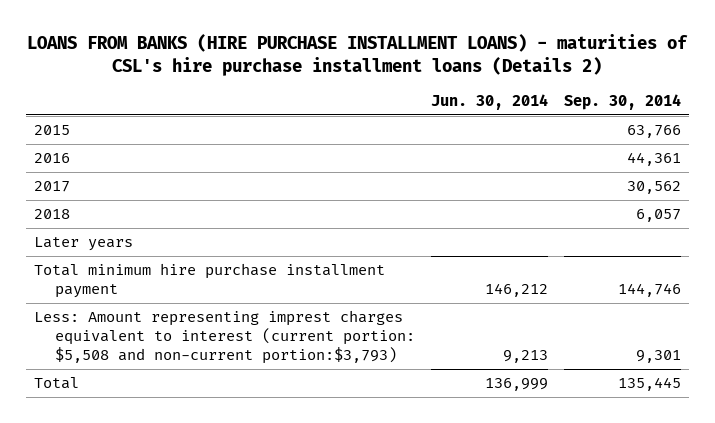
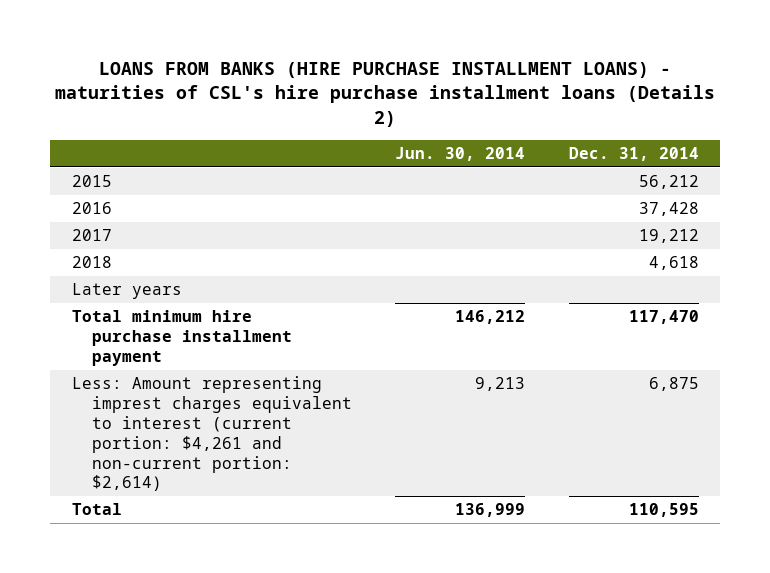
- | Jun. 30, 2014 | Sep. 30, 2014
+ | Jun. 30, 2014 | Dec. 31, 2014
- Less: Amount representing imprest charges equivalent to interest (current portion: $5,508 and non-current portion:$3,793) | 9,213 | 9,301
+ Less: Amount representing imprest charges equivalent to interest (current portion: $4,261 and non-current portion: $2,614) | 9,213 | 6,875

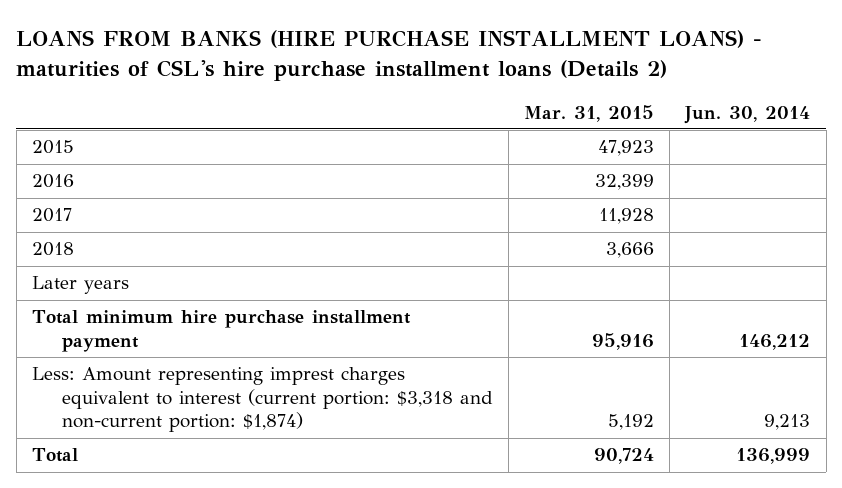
- | Jun. 30, 2014 | Dec. 31, 2014
+ | Mar. 31, 2015 | Jun. 30, 2014
- Less: Amount representing imprest charges equivalent to interest (current portion: $4,261 and non-current portion: $2,614) | 9,213 | 6,875
+ Less: Amount representing imprest charges equivalent to interest (current portion: $3,318 and non-current portion: $1,874) | 5,192 | 9,213

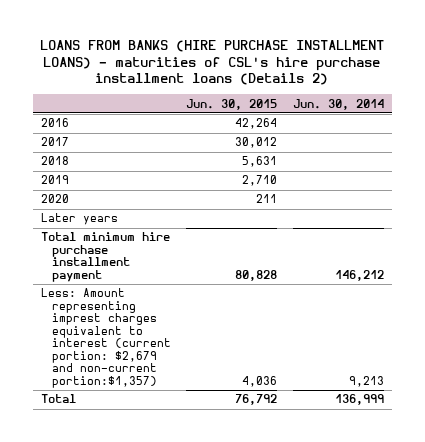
- | Mar. 31, 2015 | Jun. 30, 2014
+ | Jun. 30, 2015 | Jun. 30, 2014
- 2015 | 47,923 |
+ 2019 | 2,710 |
+ 2020 | 211 |
- Less: Amount representing imprest charges equivalent to interest (current portion: $3,318 and non-current portion: $1,874) | 5,192 | 9,213
+ Less: Amount representing imprest charges equivalent to interest (current portion: $2,679 and non-current portion:$1,357) | 4,036 | 9,213

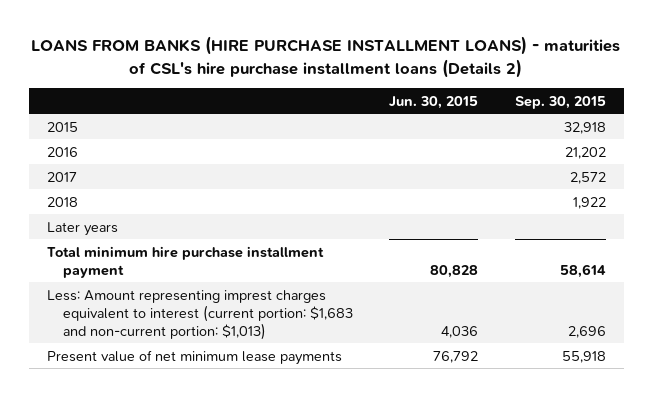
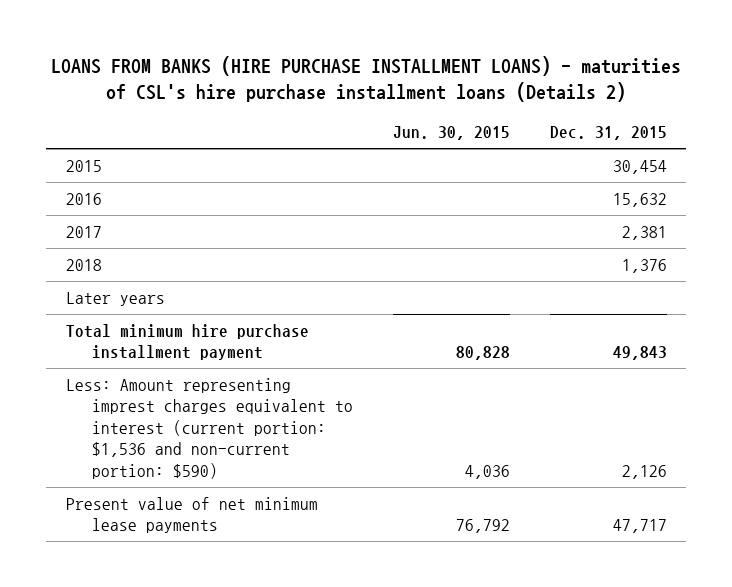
- | Jun. 30, 2015 | Sep. 30, 2015
+ | Jun. 30, 2015 | Dec. 31, 2015
- Less: Amount representing imprest charges equivalent to interest (current portion: $1,683 and non-current portion: $1,013) | 4,036 | 2,696
+ Less: Amount representing imprest charges equivalent to interest (current portion: $1,536 and non-current portion: $590) | 4,036 | 2,126

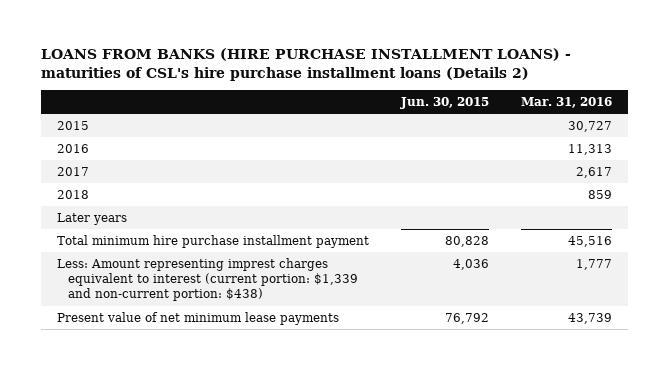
- | Jun. 30, 2015 | Dec. 31, 2015
+ | Jun. 30, 2015 | Mar. 31, 2016
- Less: Amount representing imprest charges equivalent to interest (current portion: $1,536 and non-current portion: $590) | 4,036 | 2,126
+ Less: Amount representing imprest charges equivalent to interest (current portion: $1,339 and non-current portion: $438) | 4,036 | 1,777

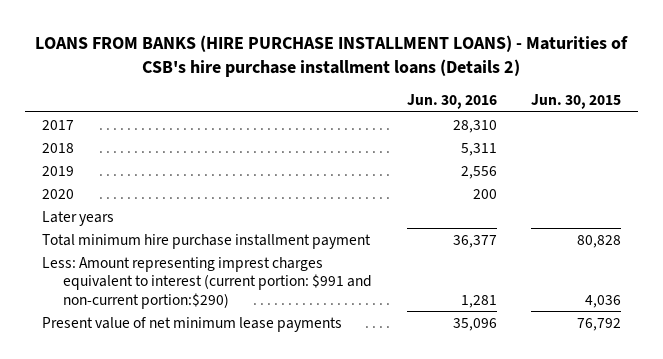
- LOANS FROM BANKS (HIRE PURCHASE INSTALLMENT LOANS) - maturities of CSL's hire purchase installment loans (Details 2)
+ LOANS FROM BANKS (HIRE PURCHASE INSTALLMENT LOANS) - Maturities of CSB's hire purchase installment loans (Details 2)
- | Jun. 30, 2015 | Mar. 31, 2016
+ | Jun. 30, 2016 | Jun. 30, 2015
- 2015 | | 30,727
- 2016 | | 11,313
+ 2019 | 2,556 |
+ 2020 | 200 |
- Less: Amount representing imprest charges equivalent to interest (current portion: $1,339 and non-current portion: $438) | 4,036 | 1,777
+ Less: Amount representing imprest charges equivalent to interest (current portion: $991 and non-current portion:$290) | 1,281 | 4,036

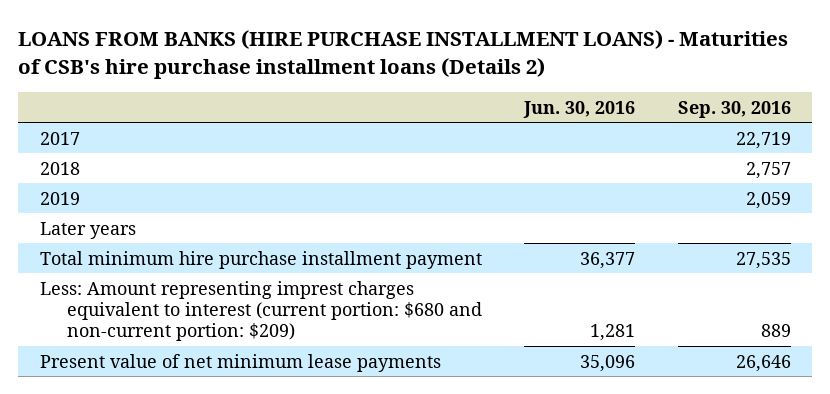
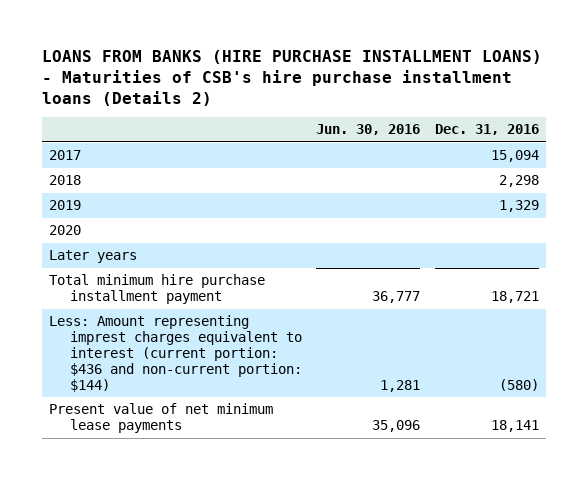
- | Jun. 30, 2016 | Sep. 30, 2016
+ | Jun. 30, 2016 | Dec. 31, 2016
+ 2020
- Total minimum hire purchase installment payment | 36,377 | 27,535
- Less: Amount representing imprest charges equivalent to interest (current portion: $680 and non-current portion: $209) | 1,281 | 889
+ Total minimum hire purchase installment payment | 36,777 | 18,721
+ Less: Amount representing imprest charges equivalent to interest (current portion: $436 and non-current portion: $144) | 1,281 | (580)

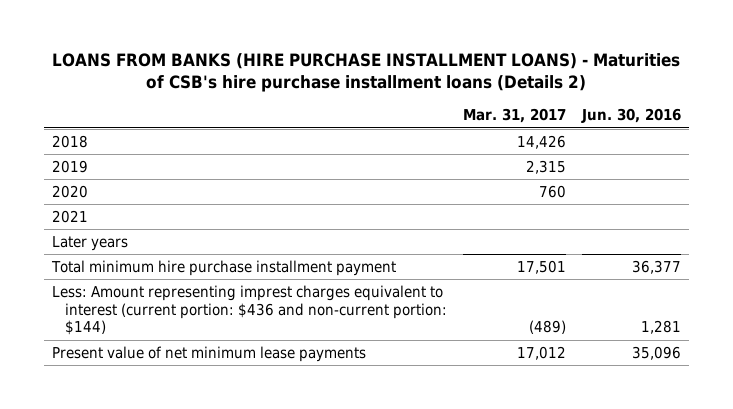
- | Jun. 30, 2016 | Dec. 31, 2016
+ | Mar. 31, 2017 | Jun. 30, 2016
- 2017 | | 15,094
+ 2021
- Total minimum hire purchase installment payment | 36,777 | 18,721
+ Total minimum hire purchase installment payment | 17,501 | 36,377

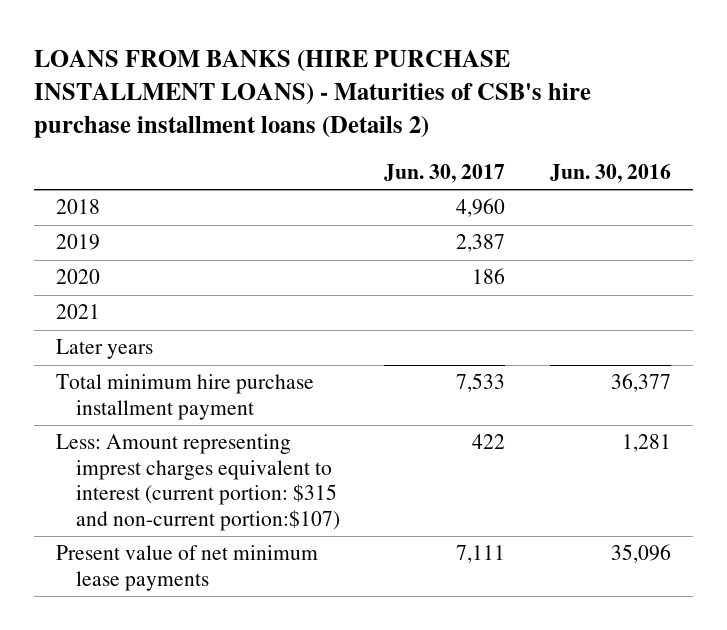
- | Mar. 31, 2017 | Jun. 30, 2016
+ | Jun. 30, 2017 | Jun. 30, 2016
- Less: Amount representing imprest charges equivalent to interest (current portion: $436 and non-current portion: $144) | (489) | 1,281
+ Less: Amount representing imprest charges equivalent to interest (current portion: $315 and non-current portion:$107) | 422 | 1,281

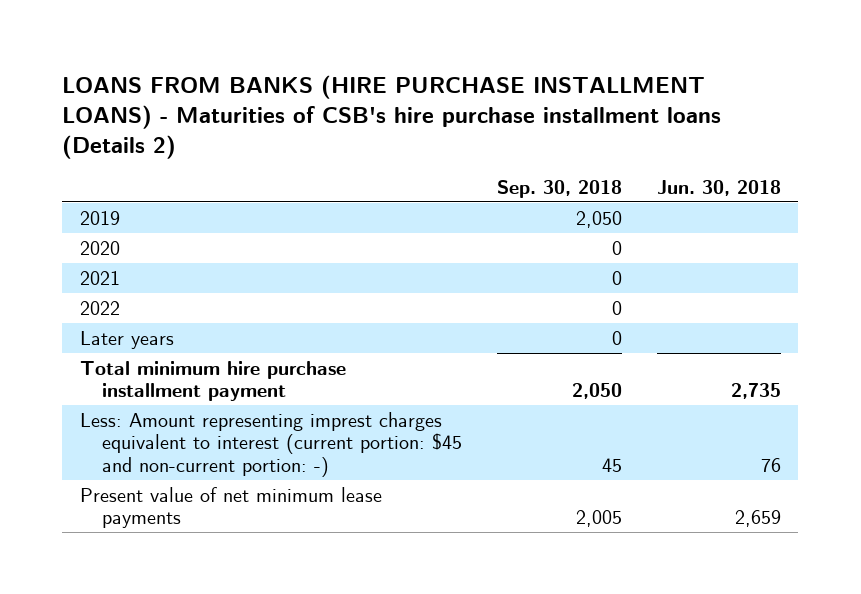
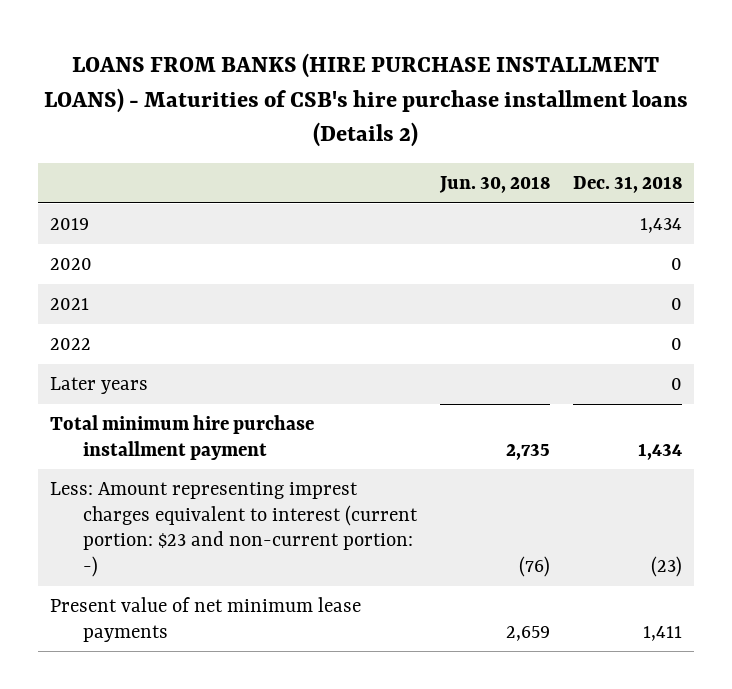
- | Sep. 30, 2018 | Jun. 30, 2018
+ | Jun. 30, 2018 | Dec. 31, 2018
- Less: Amount representing imprest charges equivalent to interest (current portion: $45 and non-current portion: -) | 45 | 76
+ Less: Amount representing imprest charges equivalent to interest (current portion: $23 and non-current portion: -) | (76) | (23)

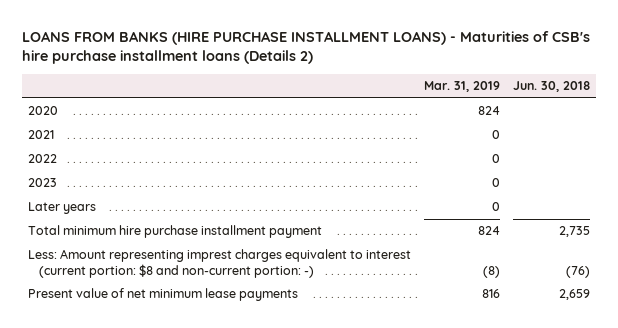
- | Jun. 30, 2018 | Dec. 31, 2018
+ | Mar. 31, 2019 | Jun. 30, 2018
- 2019 | | 1,434
+ 2023 | 0 |
- Less: Amount representing imprest charges equivalent to interest (current portion: $23 and non-current portion: -) | (76) | (23)
+ Less: Amount representing imprest charges equivalent to interest (current portion: $8 and non-current portion: -) | (8) | (76)

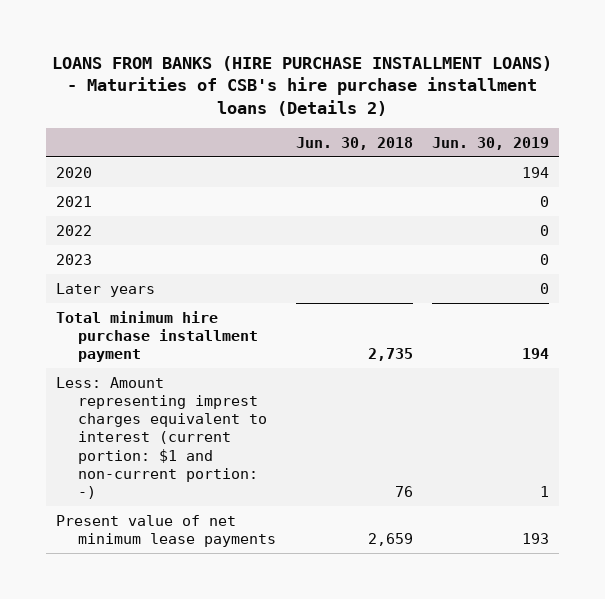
- | Mar. 31, 2019 | Jun. 30, 2018
+ | Jun. 30, 2018 | Jun. 30, 2019
- Less: Amount representing imprest charges equivalent to interest (current portion: $8 and non-current portion: -) | (8) | (76)
+ Less: Amount representing imprest charges equivalent to interest (current portion: $1 and non-current portion: -) | 76 | 1

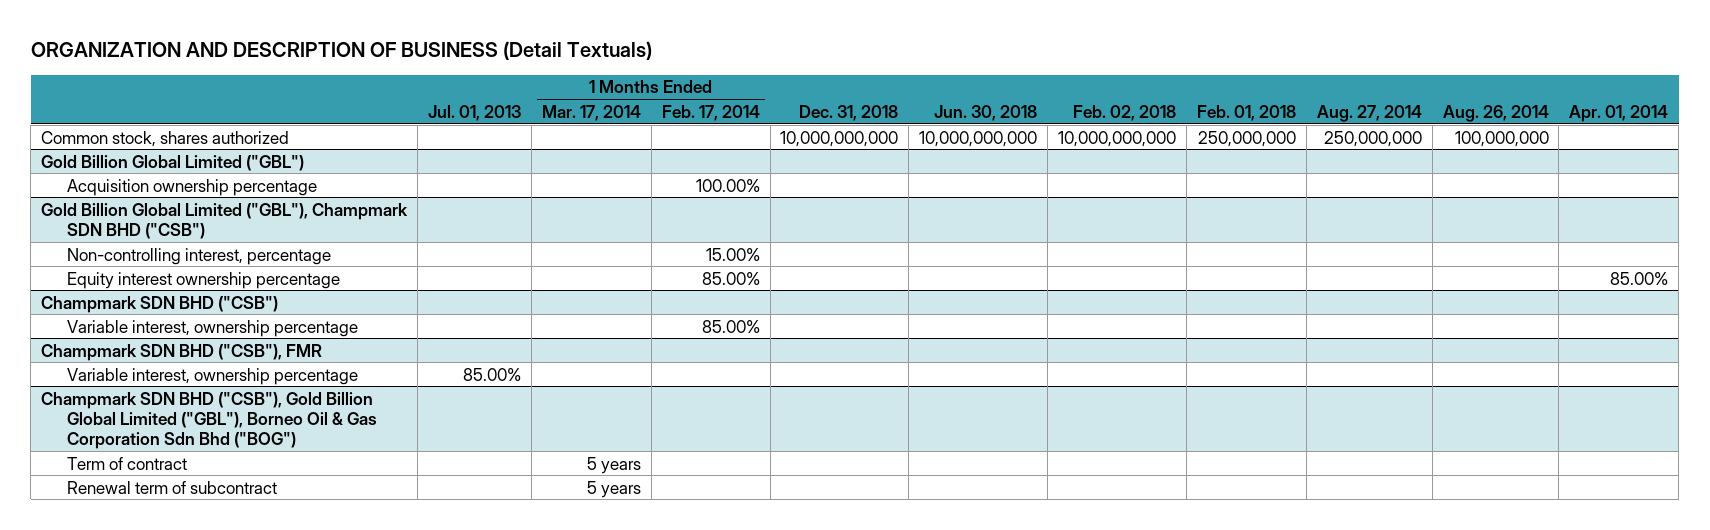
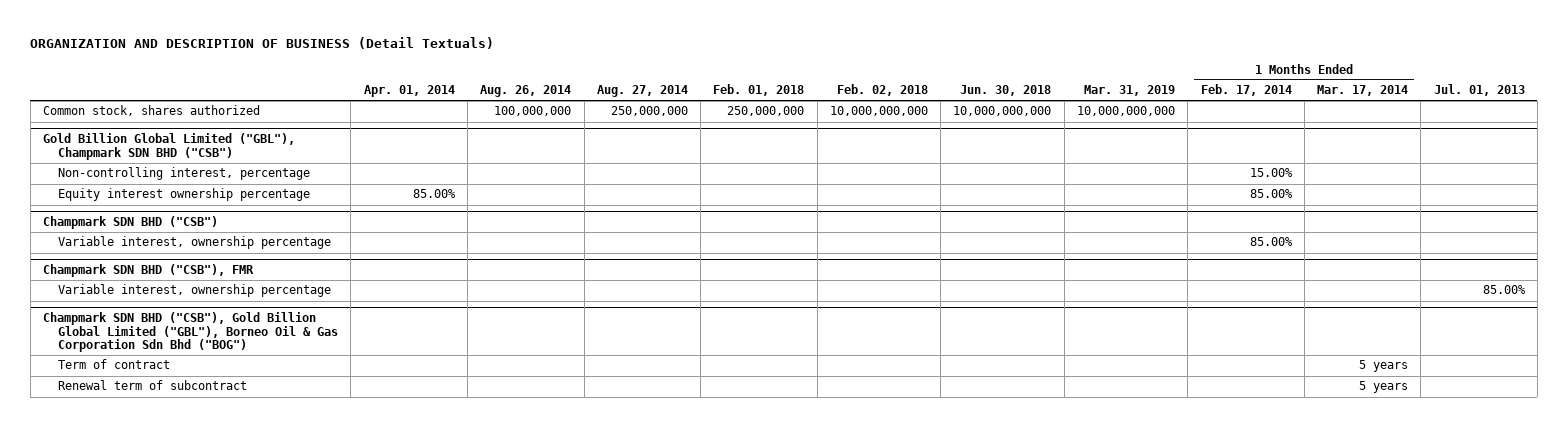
- | Jul. 01, 2013 | 1 Months Ended Mar. 17, 2014 | 1 Months Ended Feb. 17, 2014 | Dec. 31, 2018 | Jun. 30, 2018 | Feb. 02, 2018 | Feb. 01, 2018 | Aug. 27, 2014 | Aug. 26, 2014 | Apr. 01, 2014
+ | Apr. 01, 2014 | Aug. 26, 2014 | Aug. 27, 2014 | Feb. 01, 2018 | Feb. 02, 2018 | Jun. 30, 2018 | Mar. 31, 2019 | 1 Months Ended Feb. 17, 2014 | 1 Months Ended Mar. 17, 2014 | Jul. 01, 2013
- Gold Billion Global Limited ("GBL")
- Acquisition ownership percentage | | | 100.00% | | | | | | |

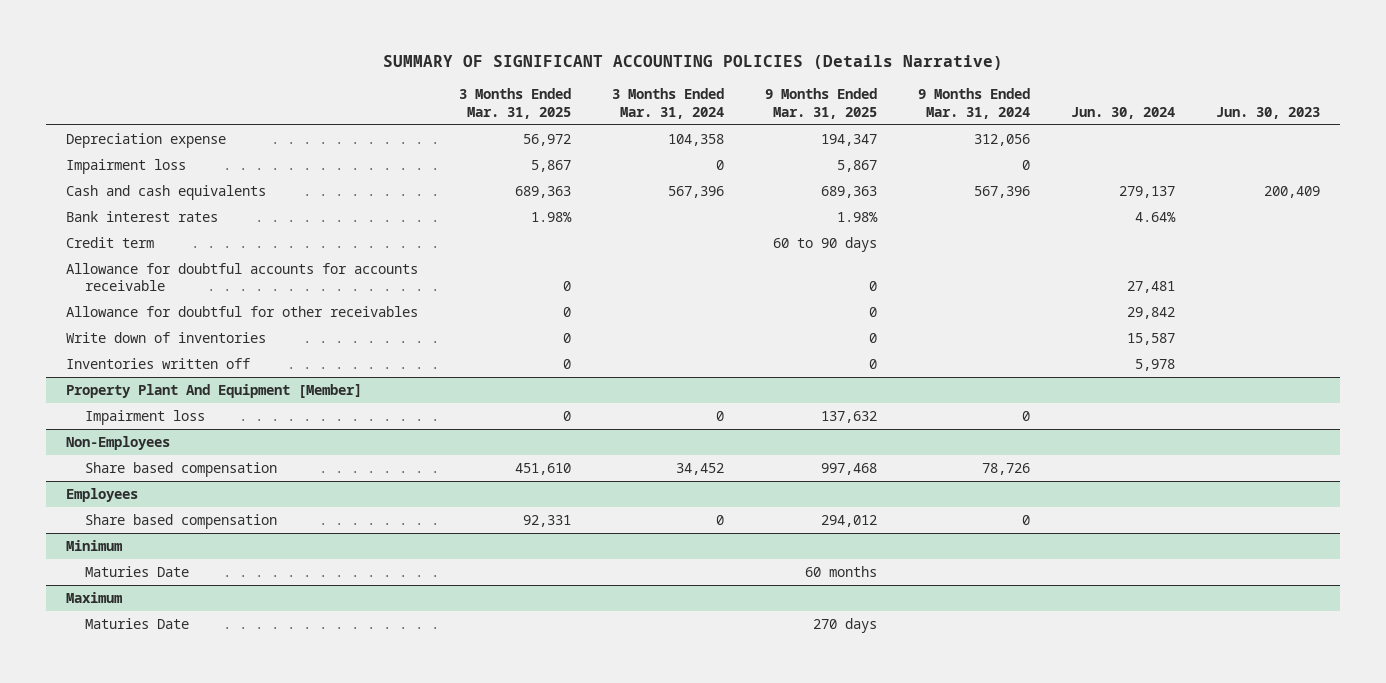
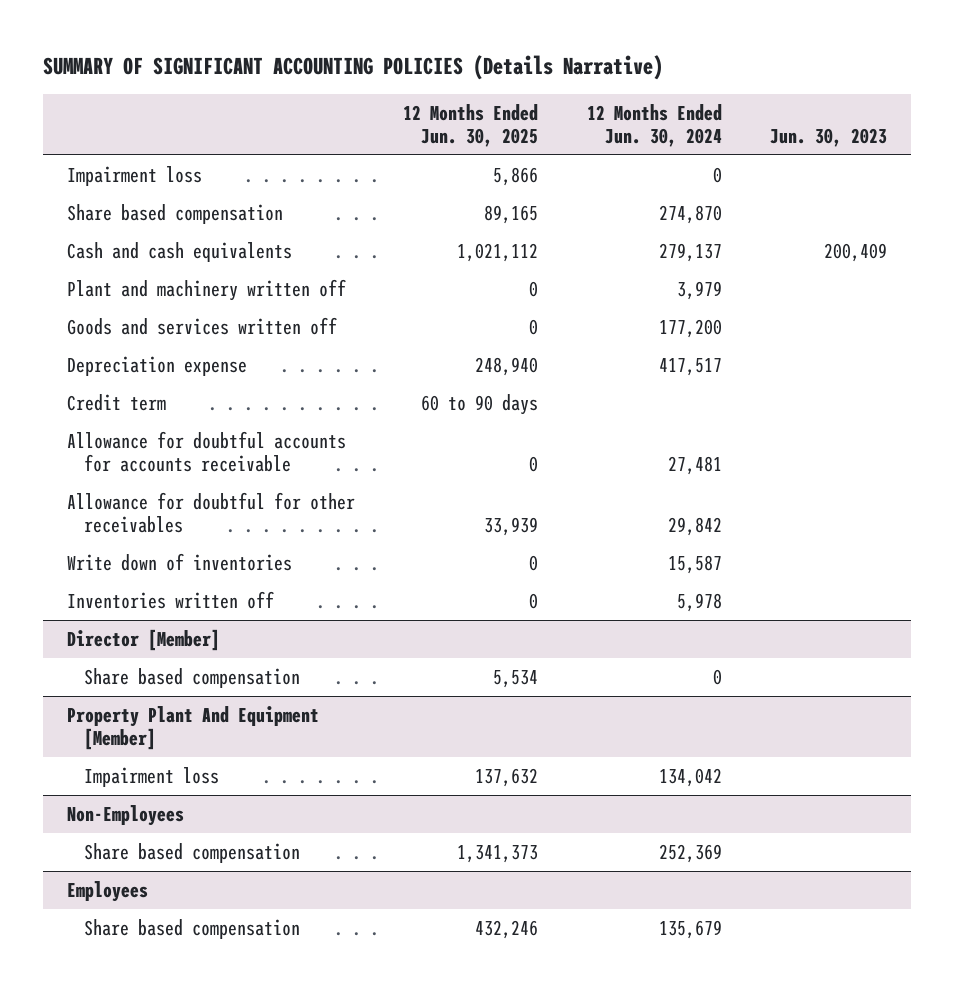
- | 3 Months Ended Mar. 31, 2025 | 3 Months Ended Mar. 31, 2024 | 9 Months Ended Mar. 31, 2025 | 9 Months Ended Mar. 31, 2024 | Jun. 30, 2024 | Jun. 30, 2023
+ | 12 Months Ended Jun. 30, 2025 | 12 Months Ended Jun. 30, 2024 | Jun. 30, 2023
+ Share based compensation | 89,165 | 274,870 |
- Bank interest rates | 1.98% | | 1.98% | | 4.64% |
+ Plant and machinery written off | 0 | 3,979 |
+ Goods and services written off | 0 | 177,200 |
moved down: Depreciation expense | 248,940 | 417,517 |
+ Director [Member]
+ Share based compensation | 5,534 | 0 |
- Minimum
- Maturies Date | | | 60 months | | |
- Maximum
- Maturies Date | | | 270 days | | |

